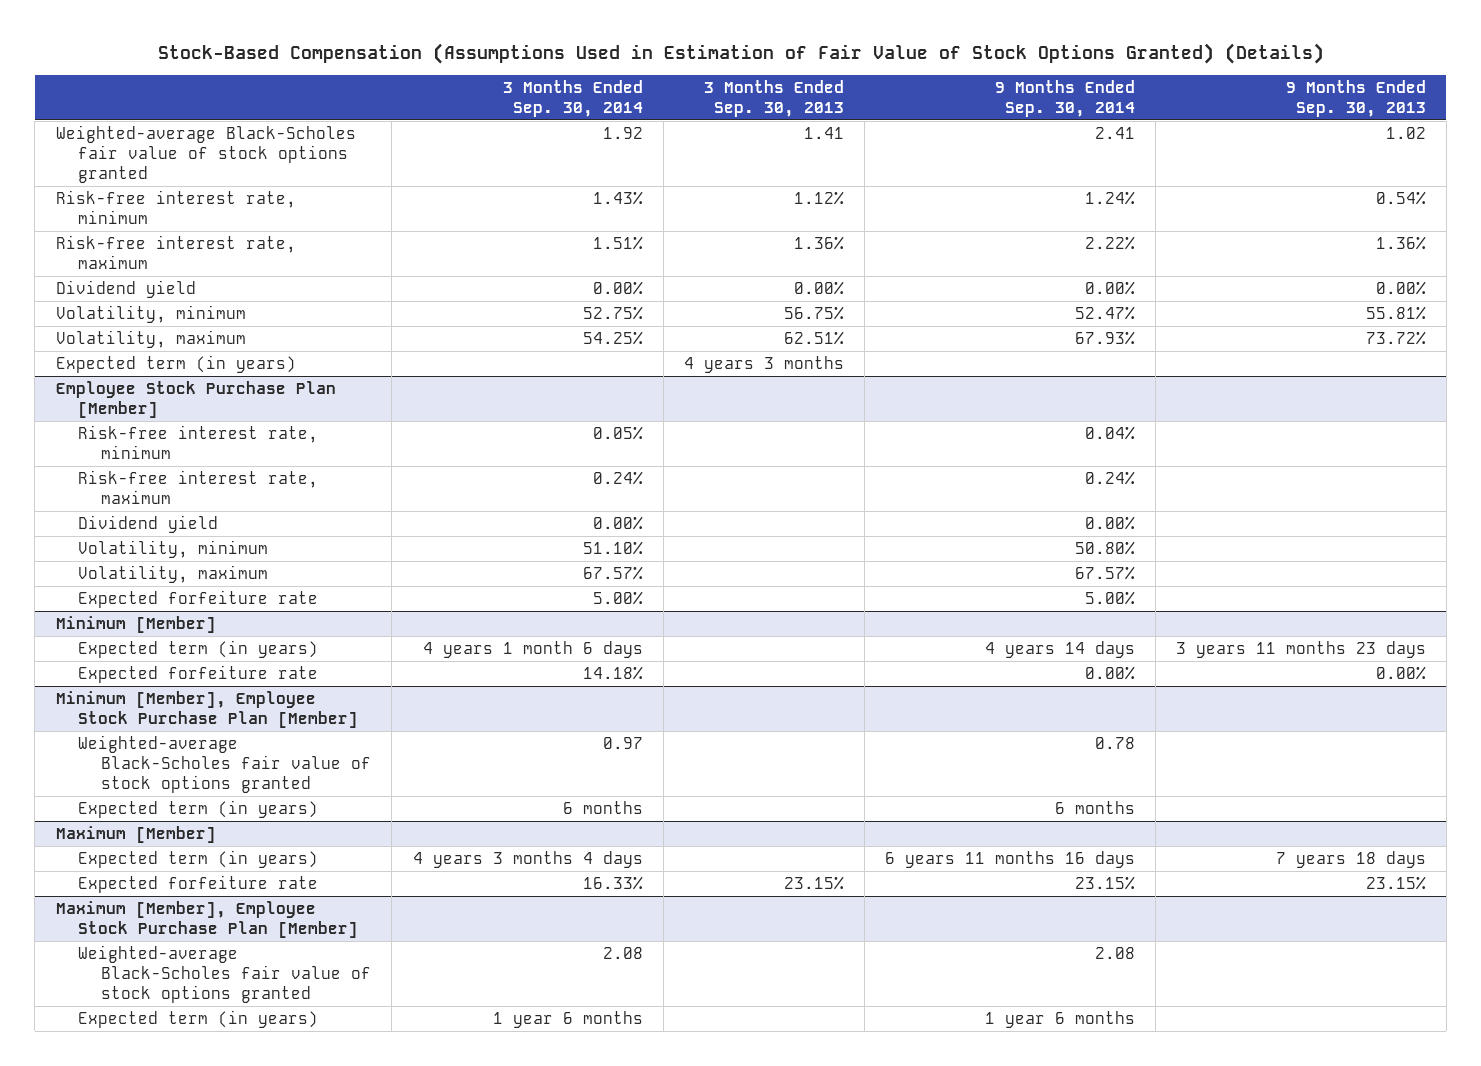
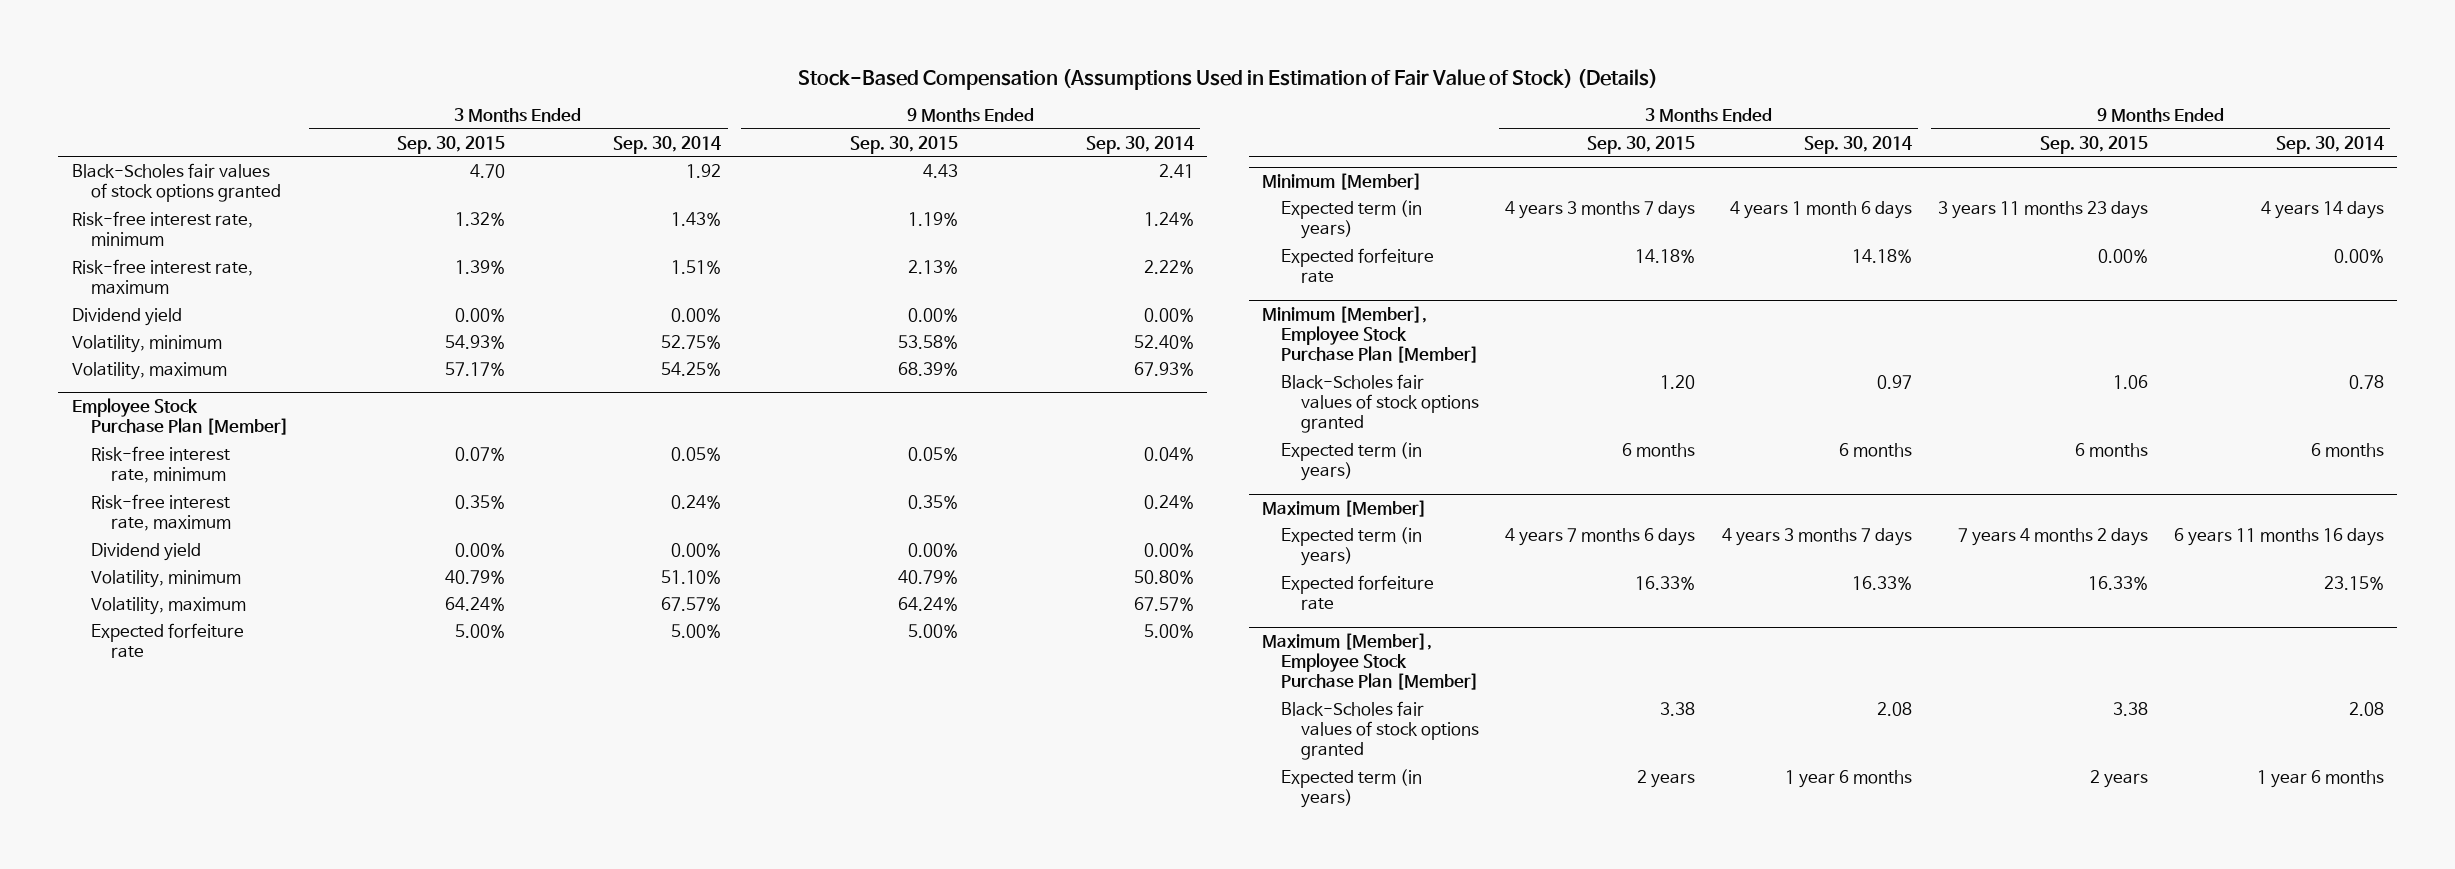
- Stock-Based Compensation (Assumptions Used in Estimation of Fair Value of Stock Options Granted) (Details)
+ Stock-Based Compensation (Assumptions Used in Estimation of Fair Value of Stock) (Details)
- | 3 Months Ended Sep. 30, 2014 | 3 Months Ended Sep. 30, 2013 | 9 Months Ended Sep. 30, 2014 | 9 Months Ended Sep. 30, 2013
+ | 3 Months Ended Sep. 30, 2015 | 3 Months Ended Sep. 30, 2014 | 9 Months Ended Sep. 30, 2015 | 9 Months Ended Sep. 30, 2014
- Weighted-average Black-Scholes fair value of stock options granted | 1.92 | 1.41 | 2.41 | 1.02
+ Black-Scholes fair values of stock options granted | 4.70 | 1.92 | 4.43 | 2.41
- Volatility, minimum | 52.75% | 56.75% | 52.47% | 55.81%
+ Volatility, minimum | 54.93% | 52.75% | 53.58% | 52.40%
- Expected term (in years) | | 4 years 3 months | |
@ Minimum [Member], Employee Stock Purchase Plan [Member]
- Weighted-average Black-Scholes fair value of stock options granted | 0.97 | | 0.78 |
+ Black-Scholes fair values of stock options granted | 1.20 | 0.97 | 1.06 | 0.78
@ Maximum [Member]
- Expected term (in years) | 4 years 3 months 4 days | | 6 years 11 months 16 days | 7 years 18 days
+ Expected term (in years) | 4 years 7 months 6 days | 4 years 3 months 7 days | 7 years 4 months 2 days | 6 years 11 months 16 days
@ Maximum [Member], Employee Stock Purchase Plan [Member]
- Weighted-average Black-Scholes fair value of stock options granted | 2.08 | | 2.08 |
+ Black-Scholes fair values of stock options granted | 3.38 | 2.08 | 3.38 | 2.08

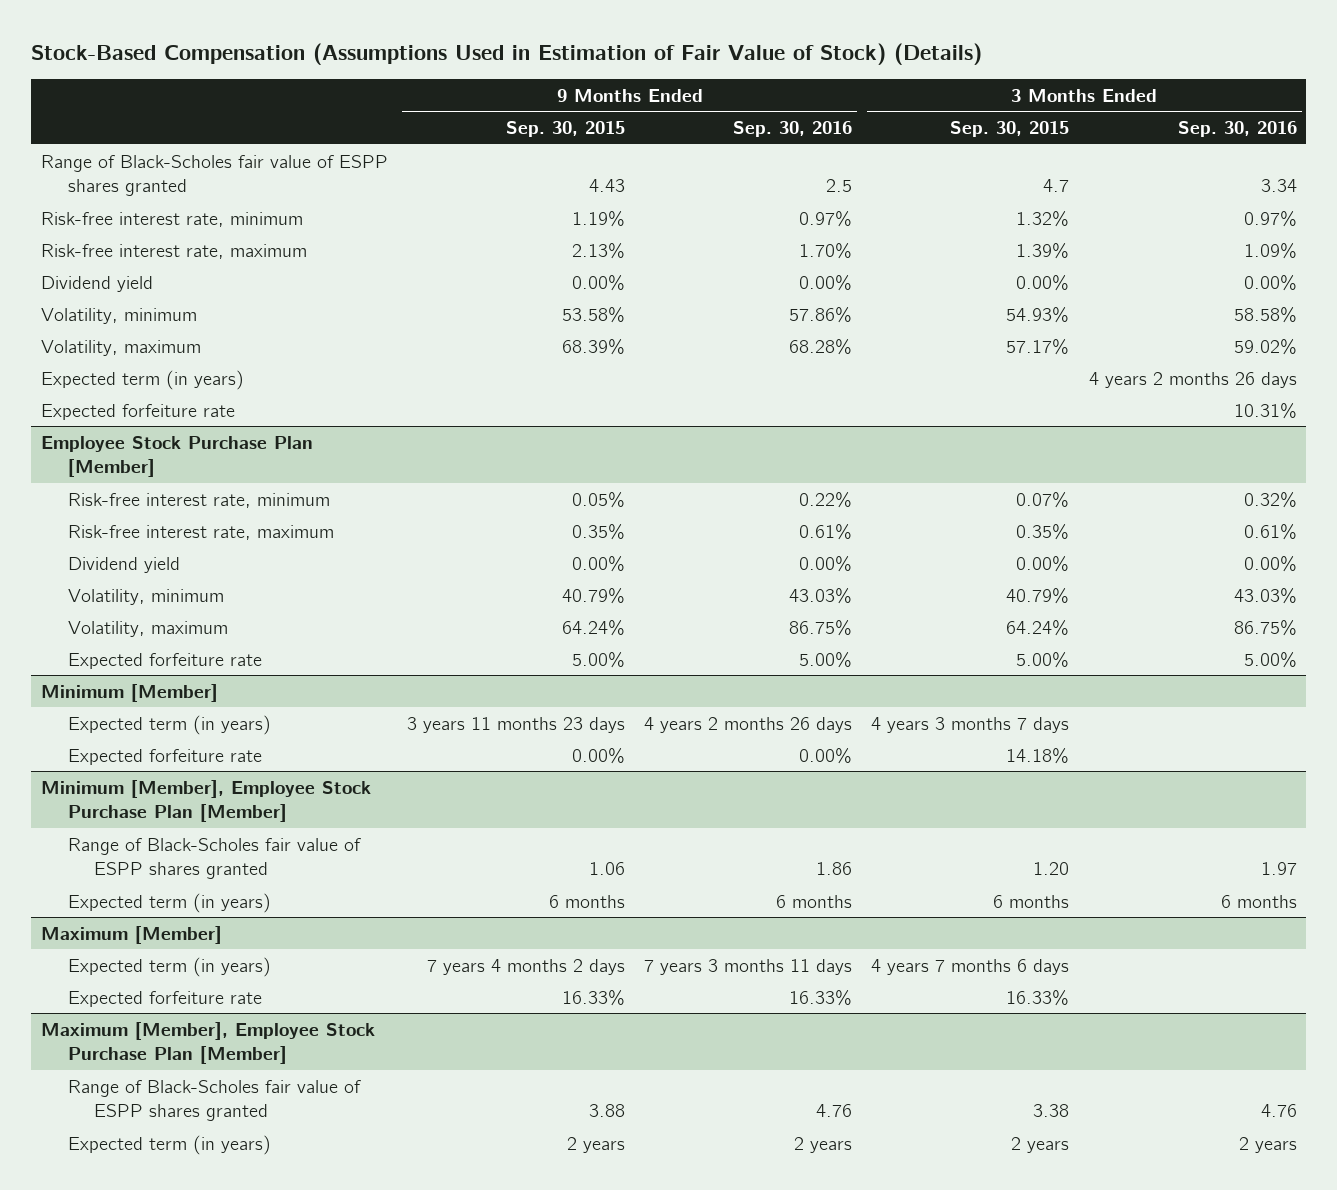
- | 3 Months Ended Sep. 30, 2015 | 3 Months Ended Sep. 30, 2014 | 9 Months Ended Sep. 30, 2015 | 9 Months Ended Sep. 30, 2014
+ | 9 Months Ended Sep. 30, 2015 | 9 Months Ended Sep. 30, 2016 | 3 Months Ended Sep. 30, 2015 | 3 Months Ended Sep. 30, 2016
- Black-Scholes fair values of stock options granted | 4.70 | 1.92 | 4.43 | 2.41
+ Range of Black-Scholes fair value of ESPP shares granted | 4.43 | 2.5 | 4.7 | 3.34
+ Expected term (in years) | | | | 4 years 2 months 26 days
+ Expected forfeiture rate | | | | 10.31%
@ Minimum [Member], Employee Stock Purchase Plan [Member]
- Black-Scholes fair values of stock options granted | 1.20 | 0.97 | 1.06 | 0.78
+ Range of Black-Scholes fair value of ESPP shares granted | 1.06 | 1.86 | 1.20 | 1.97
@ Maximum [Member], Employee Stock Purchase Plan [Member]
- Black-Scholes fair values of stock options granted | 3.38 | 2.08 | 3.38 | 2.08
+ Range of Black-Scholes fair value of ESPP shares granted | 3.88 | 4.76 | 3.38 | 4.76

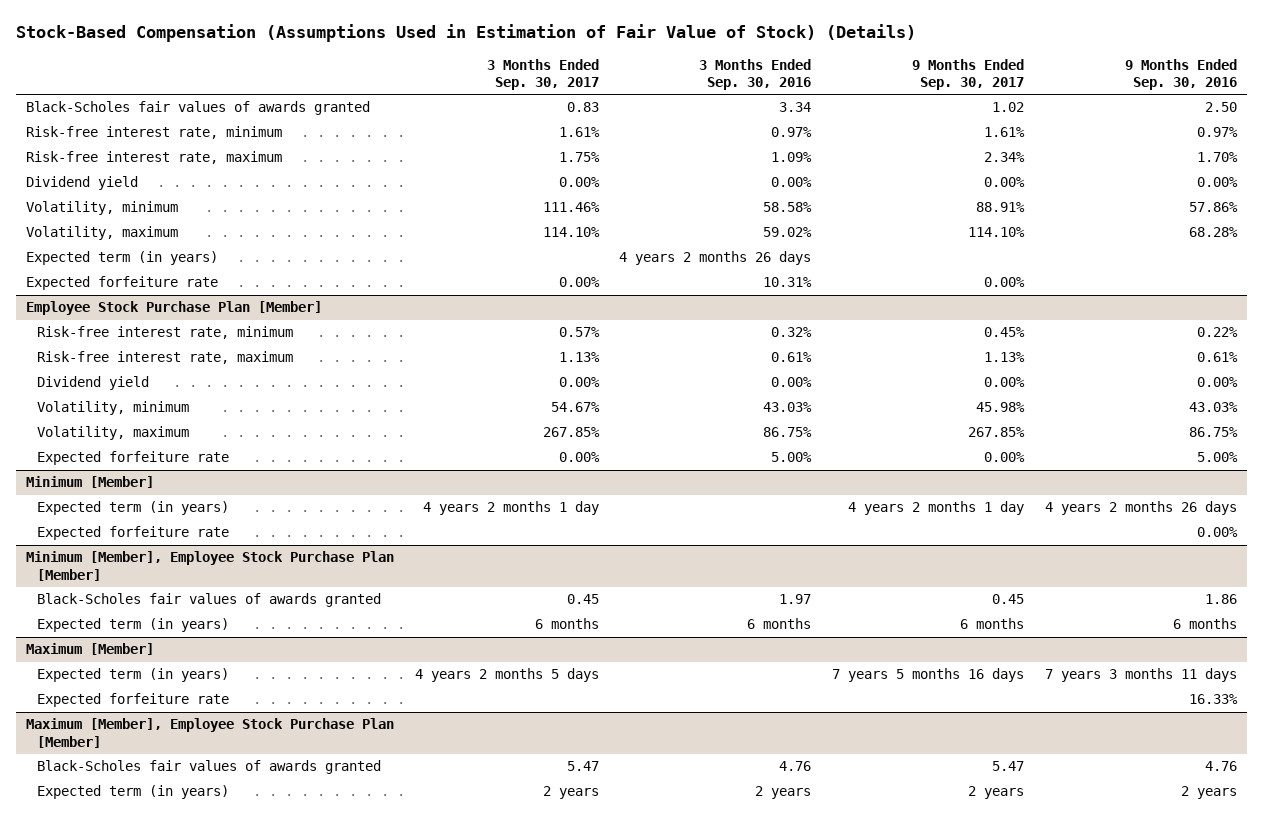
- | 9 Months Ended Sep. 30, 2015 | 9 Months Ended Sep. 30, 2016 | 3 Months Ended Sep. 30, 2015 | 3 Months Ended Sep. 30, 2016
+ | 3 Months Ended Sep. 30, 2017 | 3 Months Ended Sep. 30, 2016 | 9 Months Ended Sep. 30, 2017 | 9 Months Ended Sep. 30, 2016
- Range of Black-Scholes fair value of ESPP shares granted | 4.43 | 2.5 | 4.7 | 3.34
+ Black-Scholes fair values of awards granted | 0.83 | 3.34 | 1.02 | 2.50
@ Minimum [Member], Employee Stock Purchase Plan [Member]
- Range of Black-Scholes fair value of ESPP shares granted | 1.06 | 1.86 | 1.20 | 1.97
+ Black-Scholes fair values of awards granted | 0.45 | 1.97 | 0.45 | 1.86
@ Maximum [Member], Employee Stock Purchase Plan [Member]
- Range of Black-Scholes fair value of ESPP shares granted | 3.88 | 4.76 | 3.38 | 4.76
+ Black-Scholes fair values of awards granted | 5.47 | 4.76 | 5.47 | 4.76

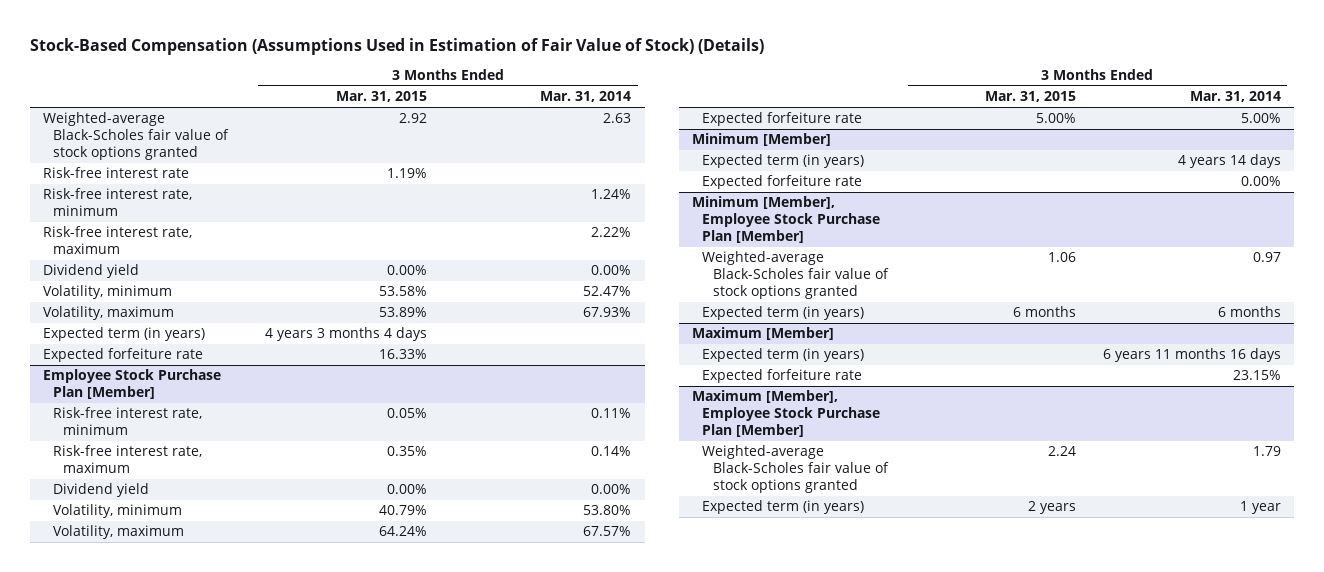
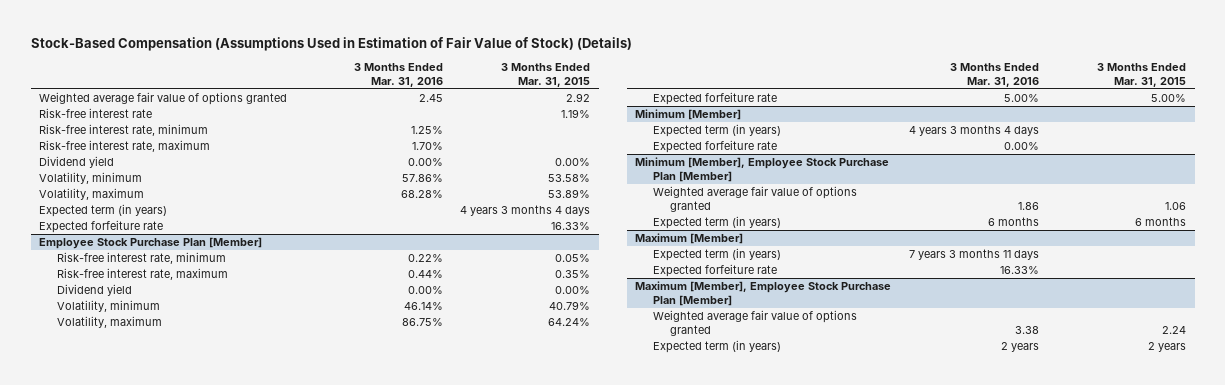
- | 3 Months Ended Mar. 31, 2015 | 3 Months Ended Mar. 31, 2014
+ | 3 Months Ended Mar. 31, 2016 | 3 Months Ended Mar. 31, 2015
- Weighted-average Black-Scholes fair value of stock options granted | 2.92 | 2.63
+ Weighted average fair value of options granted | 2.45 | 2.92
@ Minimum [Member], Employee Stock Purchase Plan [Member]
- Weighted-average Black-Scholes fair value of stock options granted | 1.06 | 0.97
+ Weighted average fair value of options granted | 1.86 | 1.06
@ Maximum [Member], Employee Stock Purchase Plan [Member]
- Weighted-average Black-Scholes fair value of stock options granted | 2.24 | 1.79
+ Weighted average fair value of options granted | 3.38 | 2.24

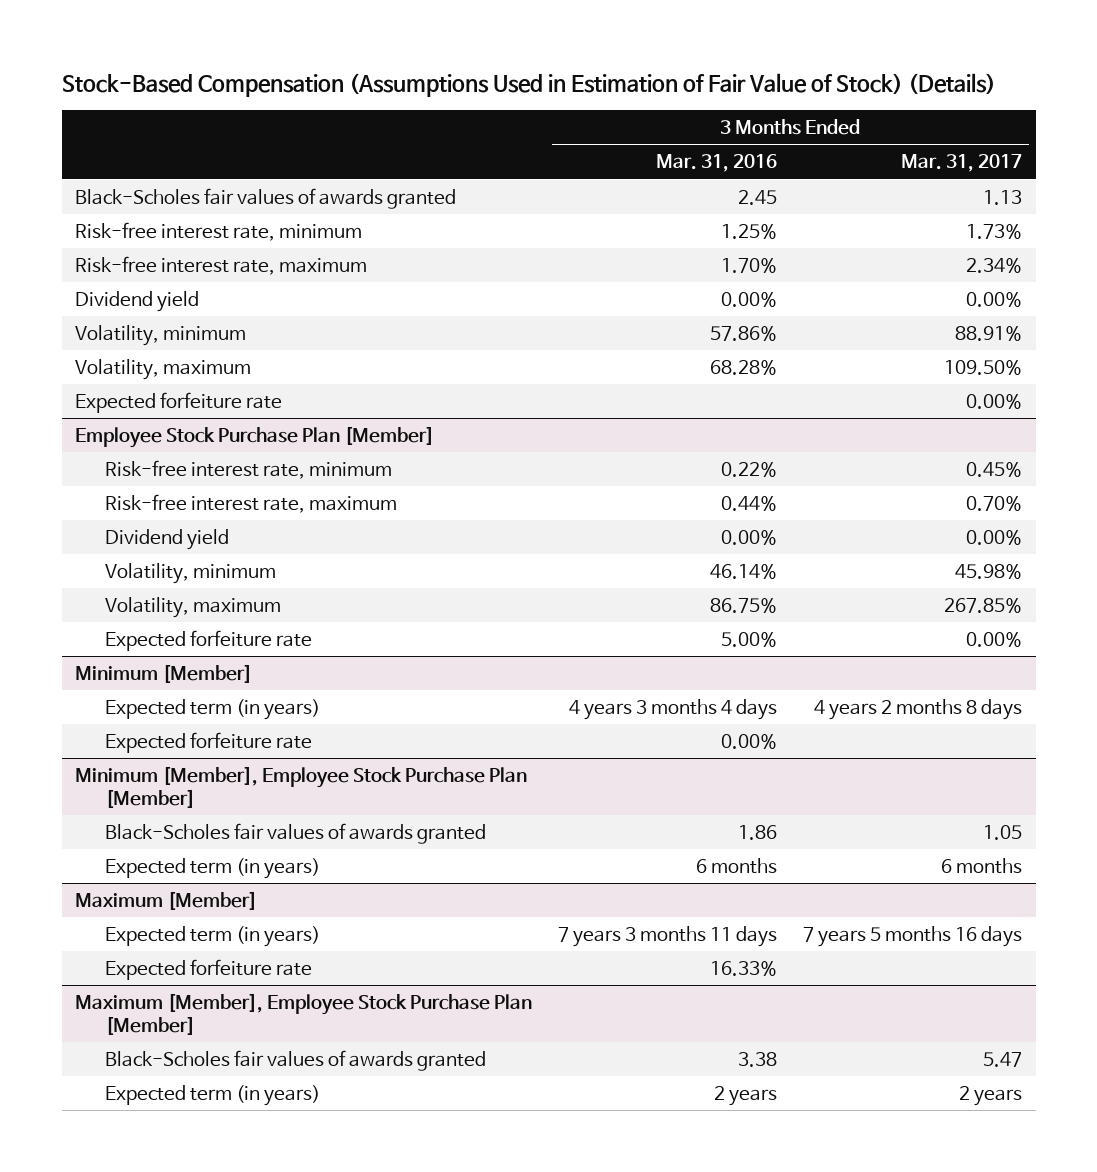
- | 3 Months Ended Mar. 31, 2016 | 3 Months Ended Mar. 31, 2015
+ | 3 Months Ended Mar. 31, 2016 | 3 Months Ended Mar. 31, 2017
- Weighted average fair value of options granted | 2.45 | 2.92
- Risk-free interest rate | | 1.19%
+ Black-Scholes fair values of awards granted | 2.45 | 1.13
- Expected term (in years) | | 4 years 3 months 4 days
@ Minimum [Member], Employee Stock Purchase Plan [Member]
- Weighted average fair value of options granted | 1.86 | 1.06
+ Black-Scholes fair values of awards granted | 1.86 | 1.05
@ Maximum [Member], Employee Stock Purchase Plan [Member]
- Weighted average fair value of options granted | 3.38 | 2.24
+ Black-Scholes fair values of awards granted | 3.38 | 5.47

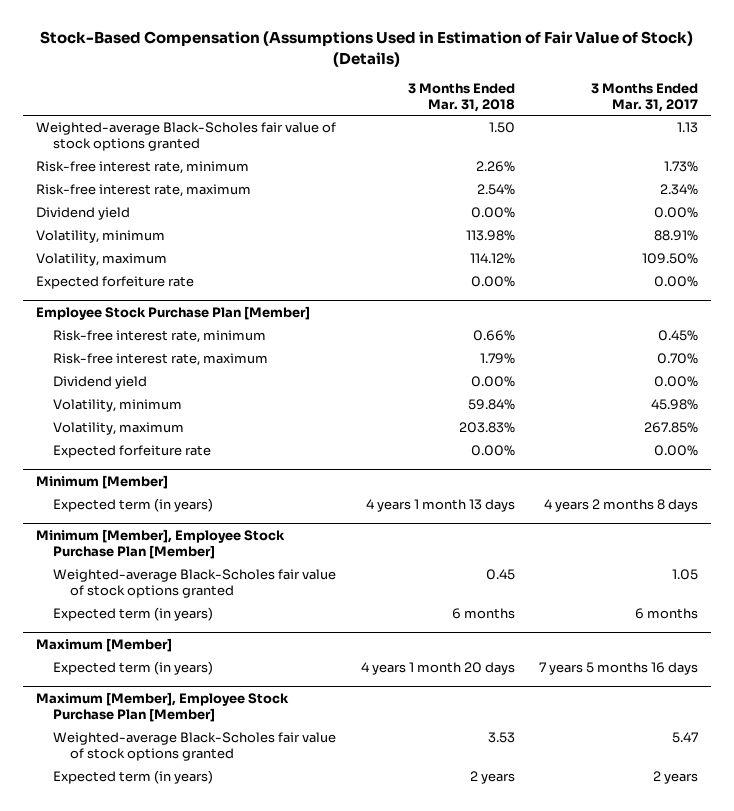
- | 3 Months Ended Mar. 31, 2016 | 3 Months Ended Mar. 31, 2017
+ | 3 Months Ended Mar. 31, 2018 | 3 Months Ended Mar. 31, 2017
- Black-Scholes fair values of awards granted | 2.45 | 1.13
+ Weighted-average Black-Scholes fair value of stock options granted | 1.50 | 1.13
@ Minimum [Member]
- Expected forfeiture rate | 0.00% |
@ Minimum [Member], Employee Stock Purchase Plan [Member]
- Black-Scholes fair values of awards granted | 1.86 | 1.05
+ Weighted-average Black-Scholes fair value of stock options granted | 0.45 | 1.05
@ Maximum [Member]
- Expected forfeiture rate | 16.33% |
@ Maximum [Member], Employee Stock Purchase Plan [Member]
- Black-Scholes fair values of awards granted | 3.38 | 5.47
+ Weighted-average Black-Scholes fair value of stock options granted | 3.53 | 5.47

